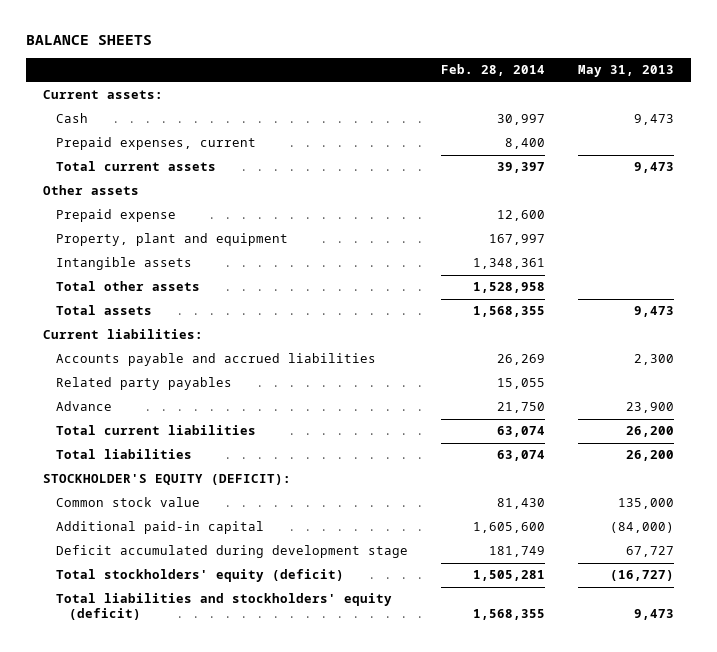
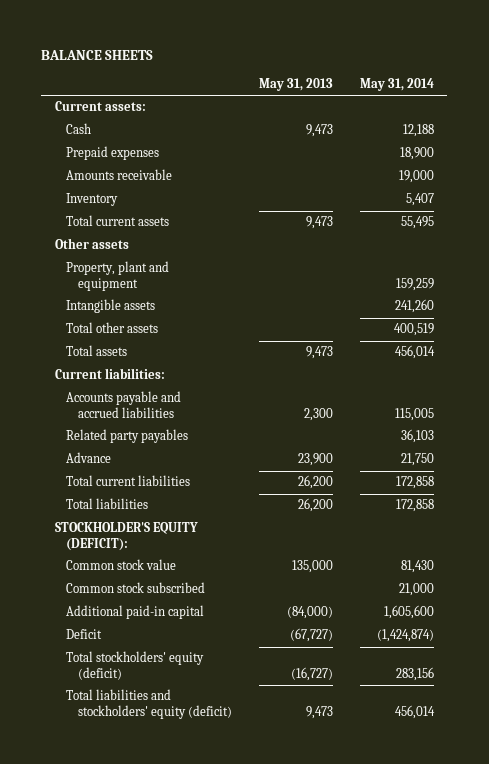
- | Feb. 28, 2014 | May 31, 2013
+ | May 31, 2013 | May 31, 2014
- Prepaid expenses, current | 8,400 |
+ Prepaid expenses | | 18,900
+ Amounts receivable | | 19,000
+ Inventory | | 5,407
- Prepaid expense | 12,600 |
+ Common stock subscribed | | 21,000
- Deficit accumulated during development stage | 181,749 | 67,727
+ Deficit | (67,727) | (1,424,874)

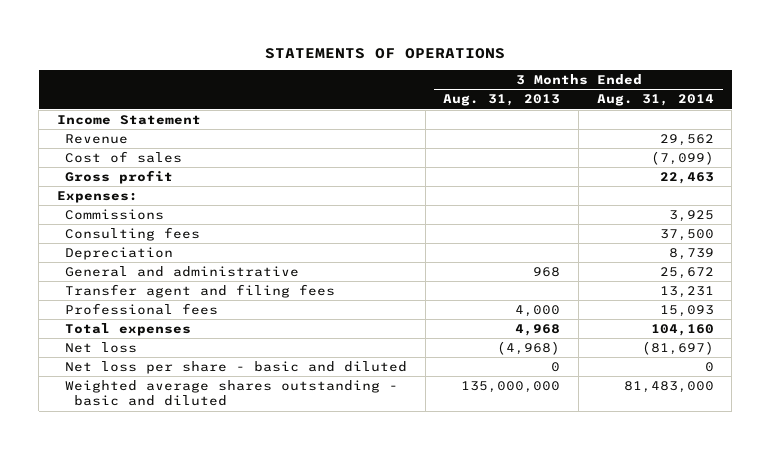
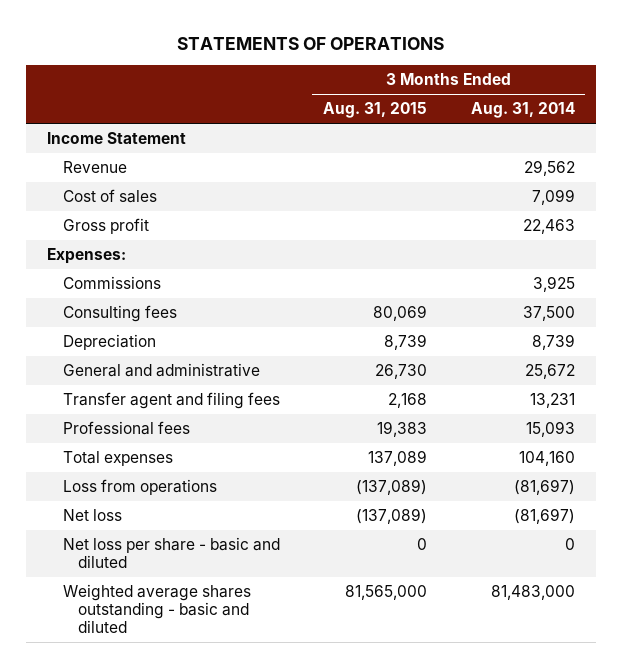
- | 3 Months Ended Aug. 31, 2013 | 3 Months Ended Aug. 31, 2014
+ | 3 Months Ended Aug. 31, 2015 | 3 Months Ended Aug. 31, 2014
- Cost of sales | | (7,099)
+ Cost of sales | | 7,099
+ Loss from operations | (137,089) | (81,697)

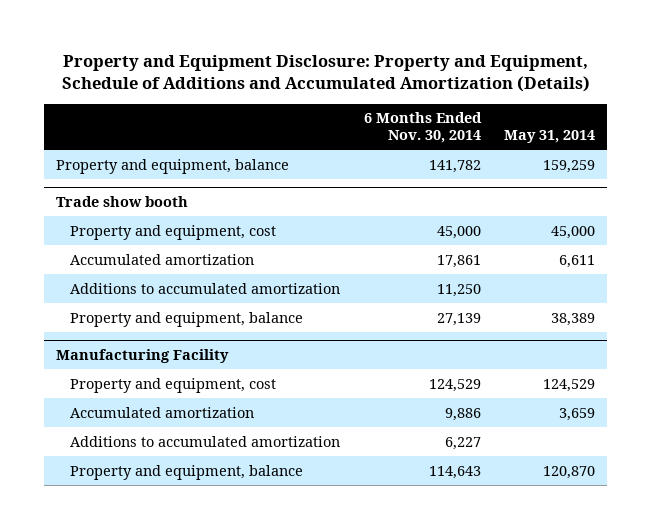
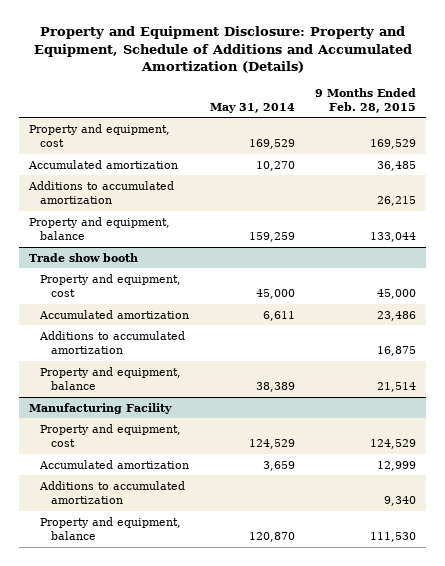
- | 6 Months Ended Nov. 30, 2014 | May 31, 2014
+ | May 31, 2014 | 9 Months Ended Feb. 28, 2015
+ Property and equipment, cost | 169,529 | 169,529
+ Accumulated amortization | 10,270 | 36,485
+ Additions to accumulated amortization | | 26,215

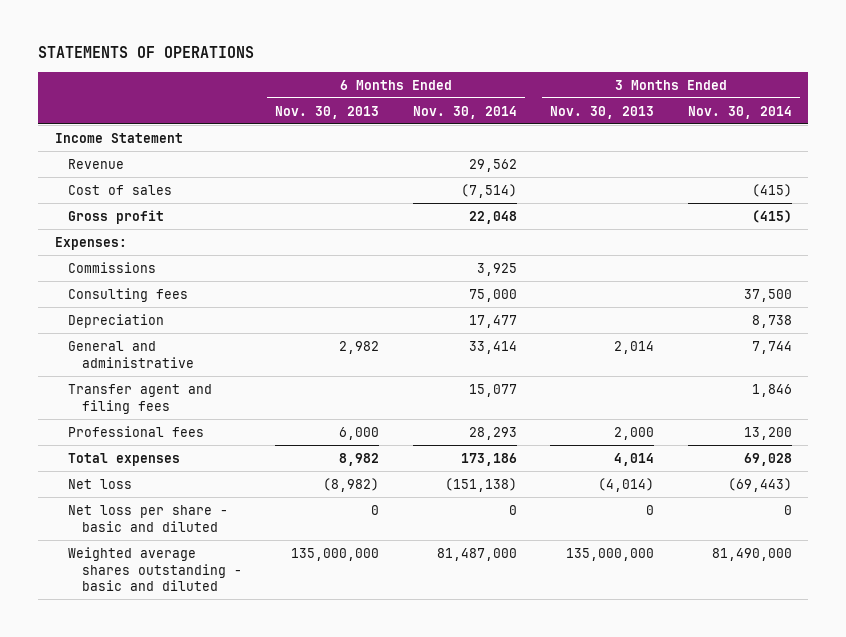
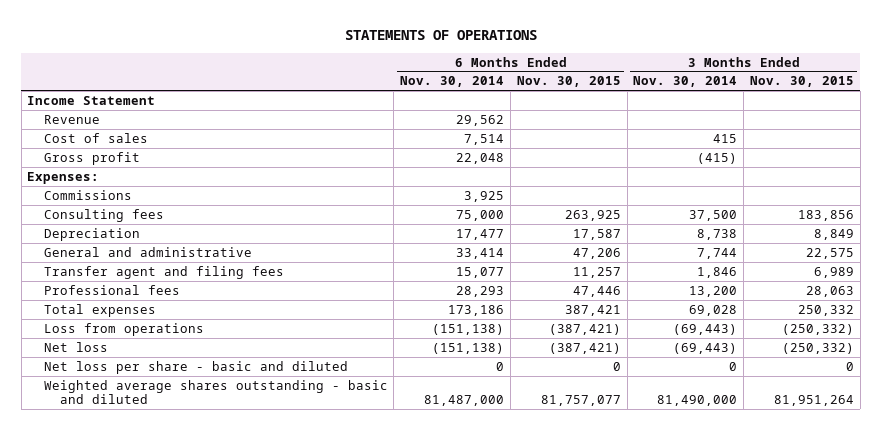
- | 6 Months Ended Nov. 30, 2013 | 6 Months Ended Nov. 30, 2014 | 3 Months Ended Nov. 30, 2013 | 3 Months Ended Nov. 30, 2014
+ | 6 Months Ended Nov. 30, 2014 | 6 Months Ended Nov. 30, 2015 | 3 Months Ended Nov. 30, 2014 | 3 Months Ended Nov. 30, 2015
- Cost of sales | | (7,514) | | (415)
+ Cost of sales | 7,514 | | 415 |
+ Loss from operations | (151,138) | (387,421) | (69,443) | (250,332)

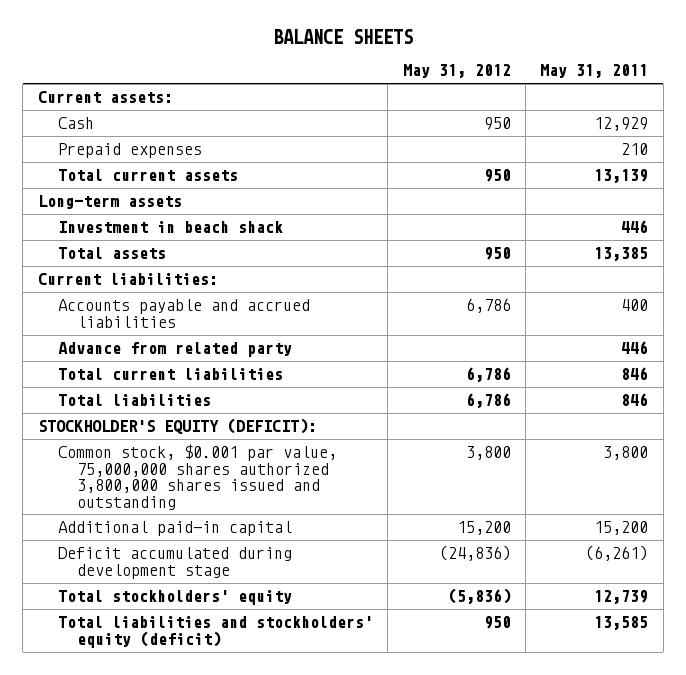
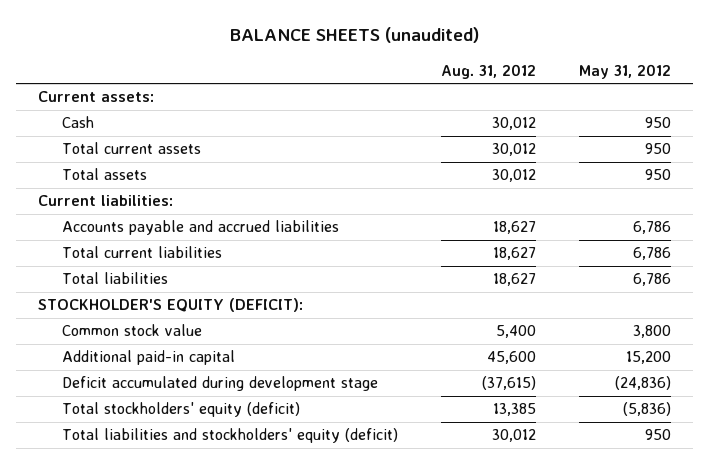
- BALANCE SHEETS
+ BALANCE SHEETS (unaudited)
- | May 31, 2012 | May 31, 2011
+ | Aug. 31, 2012 | May 31, 2012
- Prepaid expenses | | 210
- Long-term assets
- Investment in beach shack | | 446
- Advance from related party | | 446
- Common stock, $0.001 par value, 75,000,000 shares authorized 3,800,000 shares issued and outstanding | 3,800 | 3,800
+ Common stock value | 5,400 | 3,800
- Total stockholders' equity | (5,836) | 12,739
+ Total stockholders' equity (deficit) | 13,385 | (5,836)

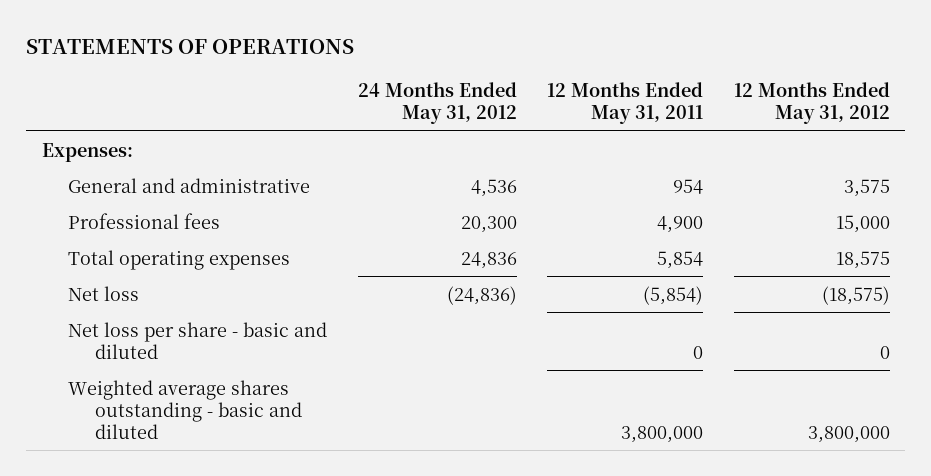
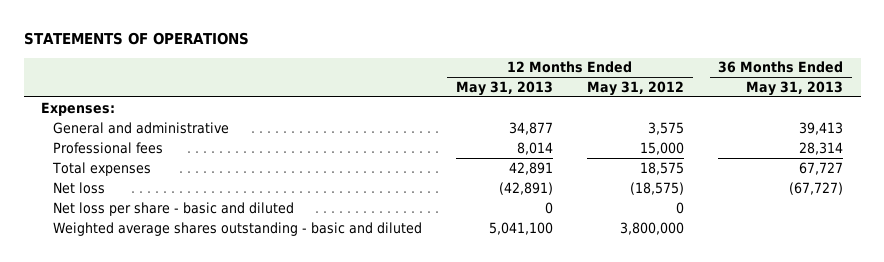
- | 24 Months Ended May 31, 2012 | 12 Months Ended May 31, 2011 | 12 Months Ended May 31, 2012
+ | 12 Months Ended May 31, 2013 | 12 Months Ended May 31, 2012 | 36 Months Ended May 31, 2013
- Total operating expenses | 24,836 | 5,854 | 18,575
+ Total expenses | 42,891 | 18,575 | 67,727

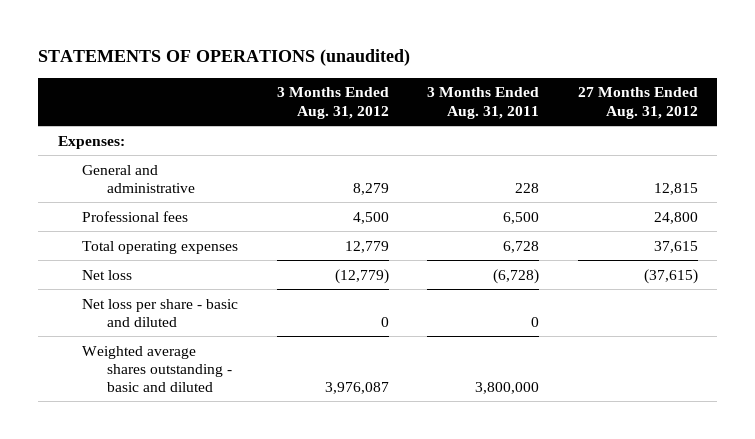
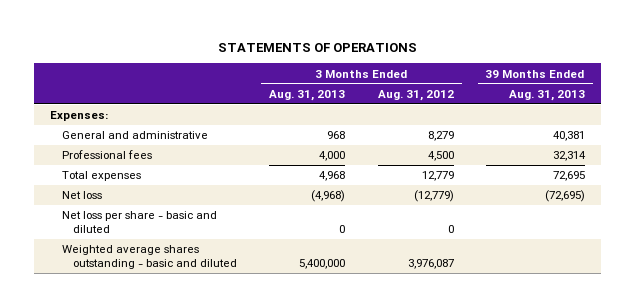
- STATEMENTS OF OPERATIONS (unaudited)
+ STATEMENTS OF OPERATIONS
- | 3 Months Ended Aug. 31, 2012 | 3 Months Ended Aug. 31, 2011 | 27 Months Ended Aug. 31, 2012
+ | 3 Months Ended Aug. 31, 2013 | 3 Months Ended Aug. 31, 2012 | 39 Months Ended Aug. 31, 2013
- Total operating expenses | 12,779 | 6,728 | 37,615
+ Total expenses | 4,968 | 12,779 | 72,695

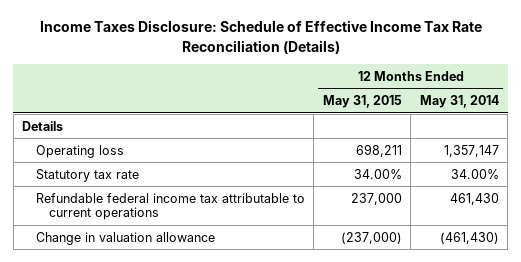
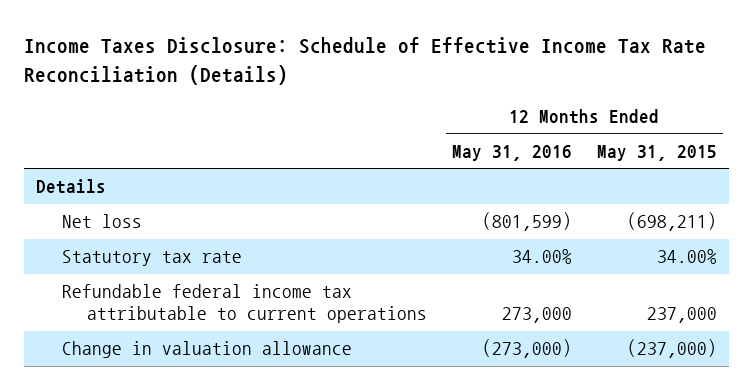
- | 12 Months Ended May 31, 2015 | 12 Months Ended May 31, 2014
+ | 12 Months Ended May 31, 2016 | 12 Months Ended May 31, 2015
- Operating loss | 698,211 | 1,357,147
+ Net loss | (801,599) | (698,211)

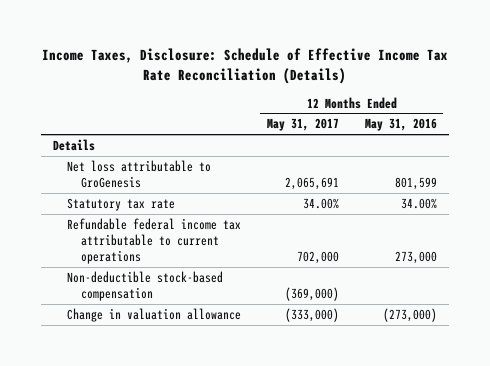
- Income Taxes Disclosure: Schedule of Effective Income Tax Rate Reconciliation (Details)
+ Income Taxes, Disclosure: Schedule of Effective Income Tax Rate Reconciliation (Details)
- | 12 Months Ended May 31, 2016 | 12 Months Ended May 31, 2015
+ | 12 Months Ended May 31, 2017 | 12 Months Ended May 31, 2016
- Net loss | (801,599) | (698,211)
+ Net loss attributable to GroGenesis | 2,065,691 | 801,599
+ Non-deductible stock-based compensation | (369,000) |

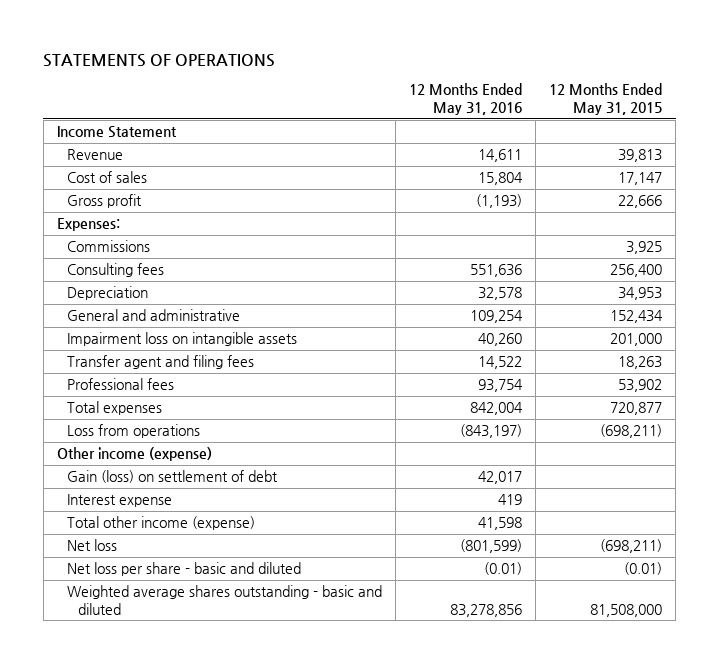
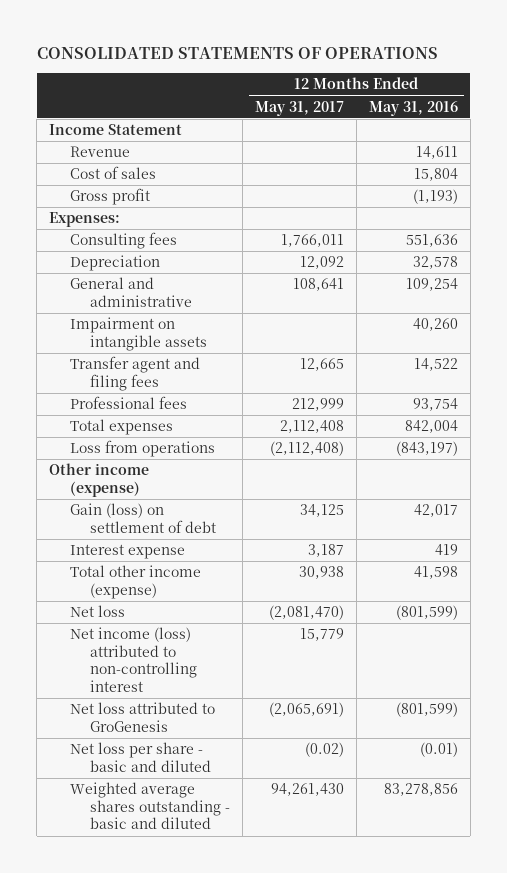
- STATEMENTS OF OPERATIONS
+ CONSOLIDATED STATEMENTS OF OPERATIONS
- | 12 Months Ended May 31, 2016 | 12 Months Ended May 31, 2015
+ | 12 Months Ended May 31, 2017 | 12 Months Ended May 31, 2016
- Commissions | | 3,925
- Impairment loss on intangible assets | 40,260 | 201,000
+ Impairment on intangible assets | | 40,260
+ Net income (loss) attributed to non-controlling interest | 15,779 |
+ Net loss attributed to GroGenesis | (2,065,691) | (801,599)

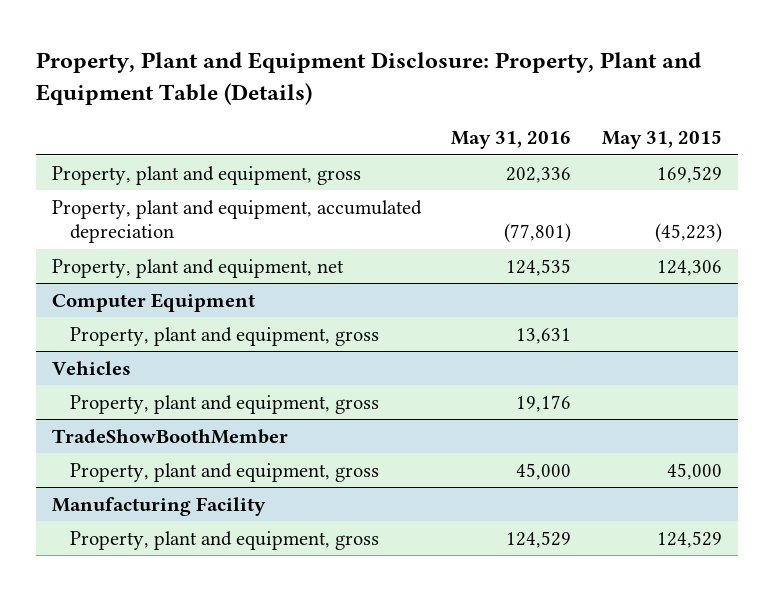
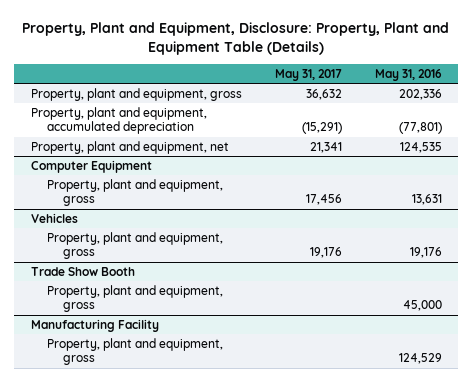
- Property, Plant and Equipment Disclosure: Property, Plant and Equipment Table (Details)
+ Property, Plant and Equipment, Disclosure: Property, Plant and Equipment Table (Details)
- | May 31, 2016 | May 31, 2015
+ | May 31, 2017 | May 31, 2016
- TradeShowBoothMember
+ Trade Show Booth

